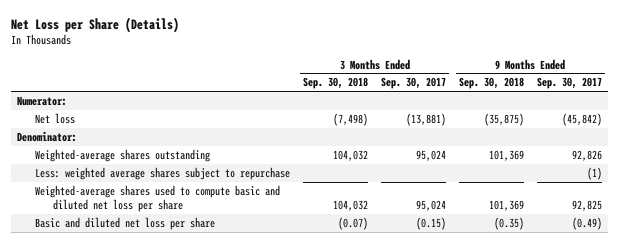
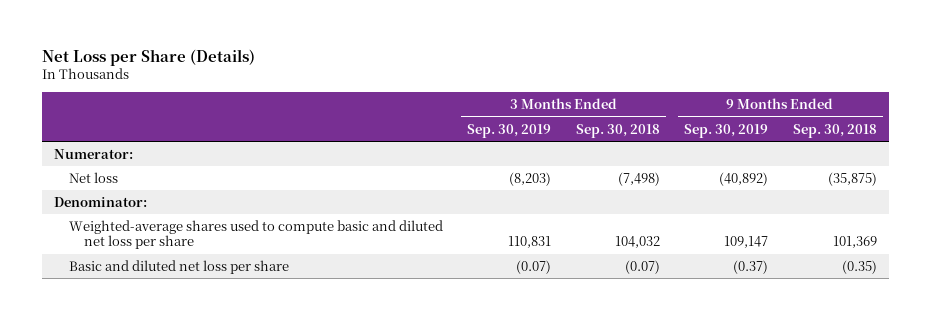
- | 3 Months Ended Sep. 30, 2018 | 3 Months Ended Sep. 30, 2017 | 9 Months Ended Sep. 30, 2018 | 9 Months Ended Sep. 30, 2017
+ | 3 Months Ended Sep. 30, 2019 | 3 Months Ended Sep. 30, 2018 | 9 Months Ended Sep. 30, 2019 | 9 Months Ended Sep. 30, 2018
- Weighted-average shares outstanding | 104,032 | 95,024 | 101,369 | 92,826
- Less: weighted average shares subject to repurchase | | | | (1)

